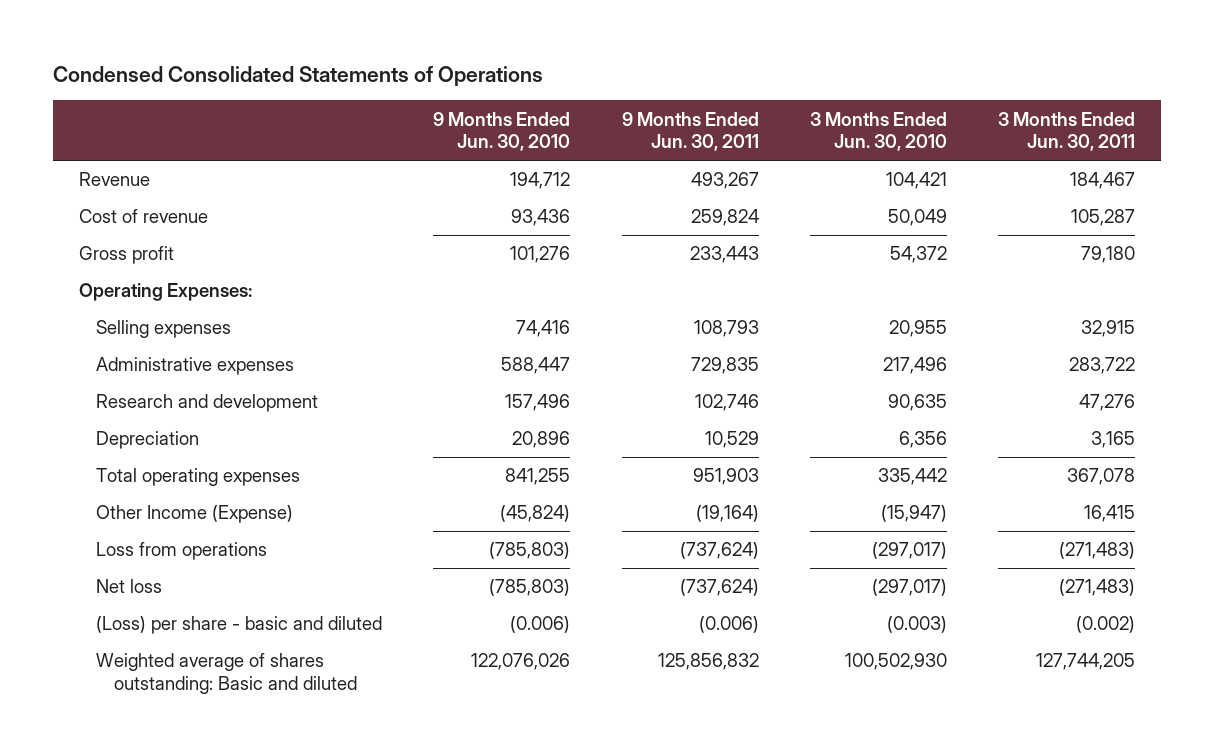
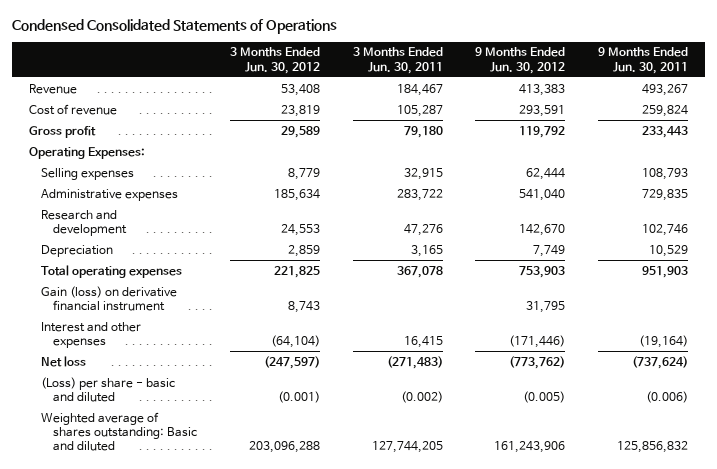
- | 9 Months Ended Jun. 30, 2010 | 9 Months Ended Jun. 30, 2011 | 3 Months Ended Jun. 30, 2010 | 3 Months Ended Jun. 30, 2011
+ | 3 Months Ended Jun. 30, 2012 | 3 Months Ended Jun. 30, 2011 | 9 Months Ended Jun. 30, 2012 | 9 Months Ended Jun. 30, 2011
- Other Income (Expense) | (45,824) | (19,164) | (15,947) | 16,415
- Loss from operations | (785,803) | (737,624) | (297,017) | (271,483)
+ Gain (loss) on derivative financial instrument | 8,743 | | 31,795 |
+ Interest and other expenses | (64,104) | 16,415 | (171,446) | (19,164)

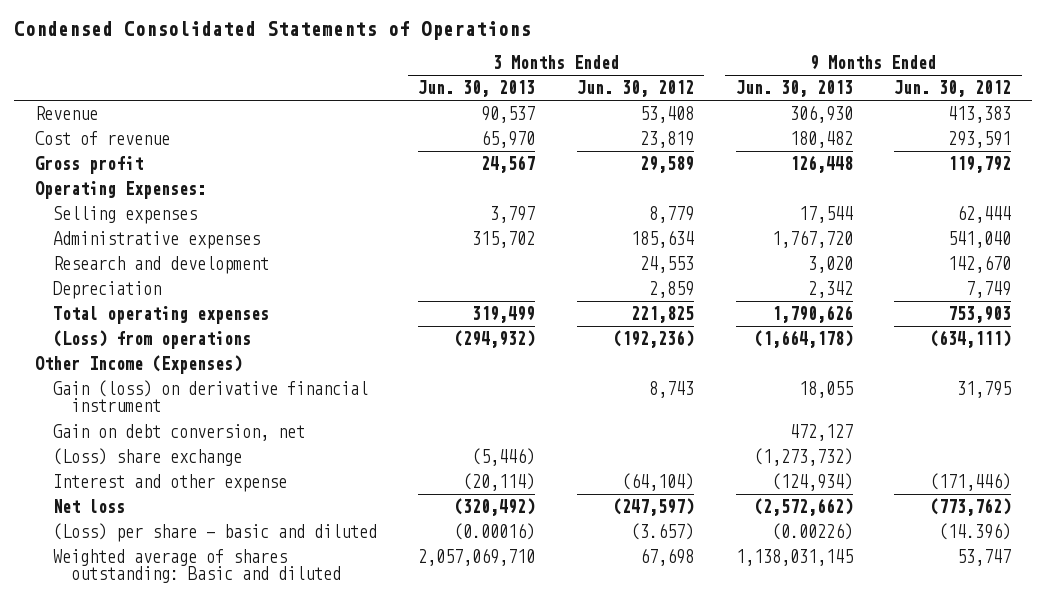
- | 3 Months Ended Jun. 30, 2012 | 3 Months Ended Jun. 30, 2011 | 9 Months Ended Jun. 30, 2012 | 9 Months Ended Jun. 30, 2011
+ | 3 Months Ended Jun. 30, 2013 | 3 Months Ended Jun. 30, 2012 | 9 Months Ended Jun. 30, 2013 | 9 Months Ended Jun. 30, 2012
+ (Loss) from operations | (294,932) | (192,236) | (1,664,178) | (634,111)
+ Other Income (Expenses)
- Interest and other expenses | (64,104) | 16,415 | (171,446) | (19,164)
+ Gain on debt conversion, net | | | 472,127 |
+ (Loss) share exchange | (5,446) | | (1,273,732) |
+ Interest and other expense | (20,114) | (64,104) | (124,934) | (171,446)
- (Loss) per share - basic and diluted | (0.001) | (0.002) | (0.005) | (0.006)
- Weighted average of shares outstanding: Basic and diluted | 203,096,288 | 127,744,205 | 161,243,906 | 125,856,832
+ (Loss) per share - basic and diluted | (0.00016) | (3.657) | (0.00226) | (14.396)
+ Weighted average of shares outstanding: Basic and diluted | 2,057,069,710 | 67,698 | 1,138,031,145 | 53,747

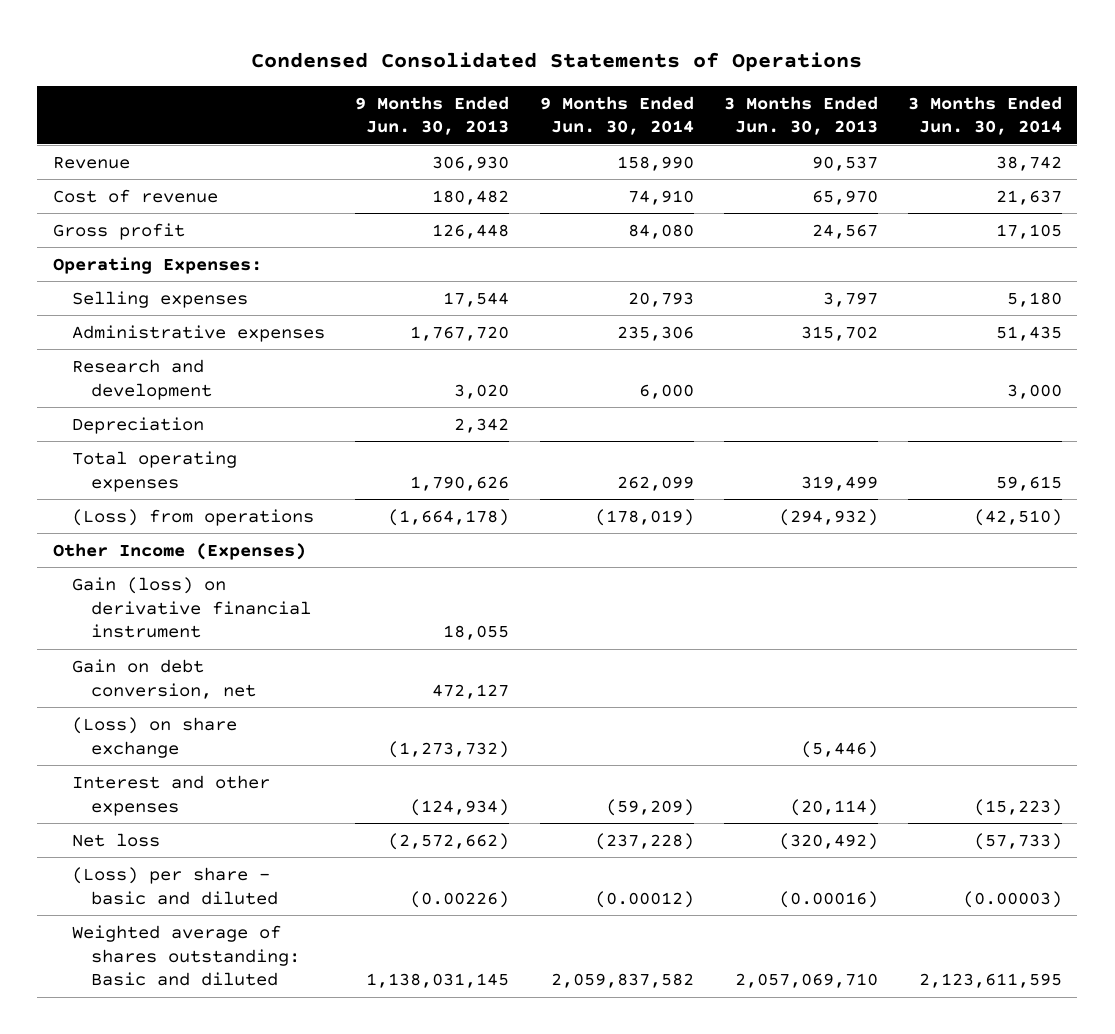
- | 3 Months Ended Jun. 30, 2013 | 3 Months Ended Jun. 30, 2012 | 9 Months Ended Jun. 30, 2013 | 9 Months Ended Jun. 30, 2012
+ | 9 Months Ended Jun. 30, 2013 | 9 Months Ended Jun. 30, 2014 | 3 Months Ended Jun. 30, 2013 | 3 Months Ended Jun. 30, 2014
- (Loss) share exchange | (5,446) | | (1,273,732) |
- Interest and other expense | (20,114) | (64,104) | (124,934) | (171,446)
+ (Loss) on share exchange | (1,273,732) | | (5,446) |
+ Interest and other expenses | (124,934) | (59,209) | (20,114) | (15,223)

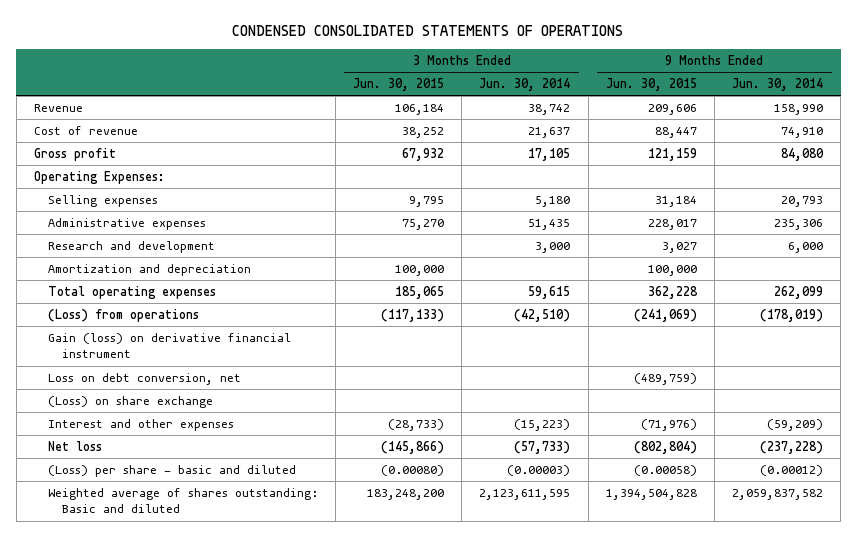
- Condensed Consolidated Statements of Operations
+ CONDENSED CONSOLIDATED STATEMENTS OF OPERATIONS
- | 9 Months Ended Jun. 30, 2013 | 9 Months Ended Jun. 30, 2014 | 3 Months Ended Jun. 30, 2013 | 3 Months Ended Jun. 30, 2014
+ | 3 Months Ended Jun. 30, 2015 | 3 Months Ended Jun. 30, 2014 | 9 Months Ended Jun. 30, 2015 | 9 Months Ended Jun. 30, 2014
- Depreciation | 2,342 | | |
+ Amortization and depreciation | 100,000 | | 100,000 |
- Other Income (Expenses)
- Gain on debt conversion, net | 472,127 | | |
+ Loss on debt conversion, net | | | (489,759) |

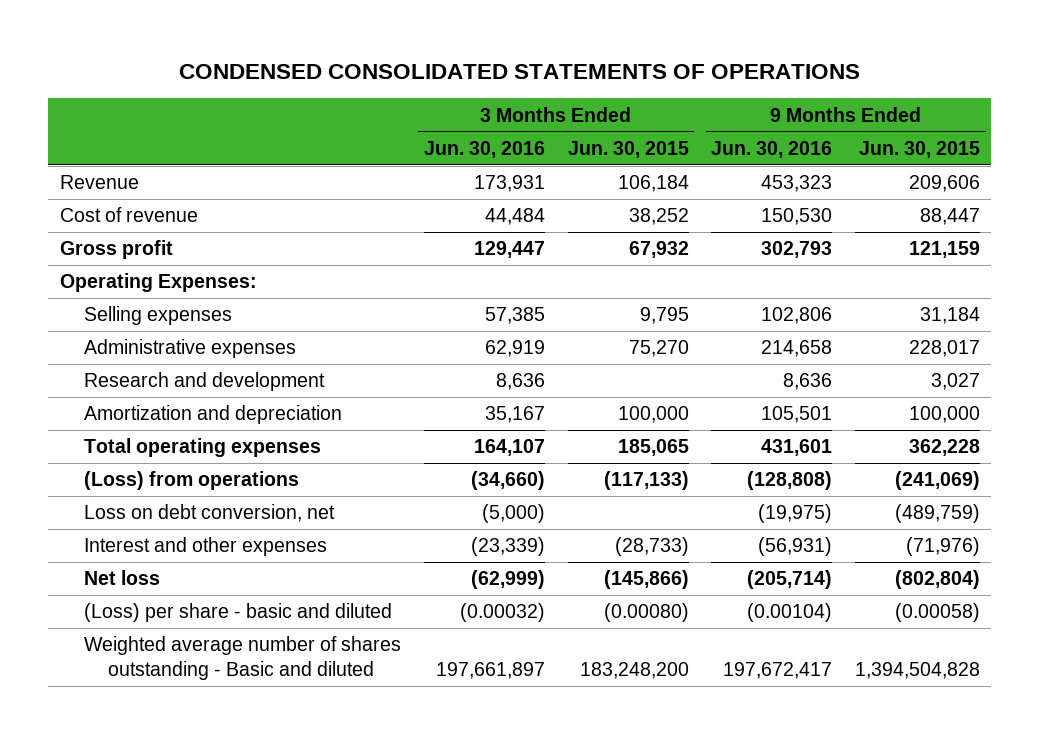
- | 3 Months Ended Jun. 30, 2015 | 3 Months Ended Jun. 30, 2014 | 9 Months Ended Jun. 30, 2015 | 9 Months Ended Jun. 30, 2014
+ | 3 Months Ended Jun. 30, 2016 | 3 Months Ended Jun. 30, 2015 | 9 Months Ended Jun. 30, 2016 | 9 Months Ended Jun. 30, 2015
- Gain (loss) on derivative financial instrument
- (Loss) on share exchange
- Weighted average of shares outstanding: Basic and diluted | 183,248,200 | 2,123,611,595 | 1,394,504,828 | 2,059,837,582
+ Weighted average number of shares outstanding - Basic and diluted | 197,661,897 | 183,248,200 | 197,672,417 | 1,394,504,828

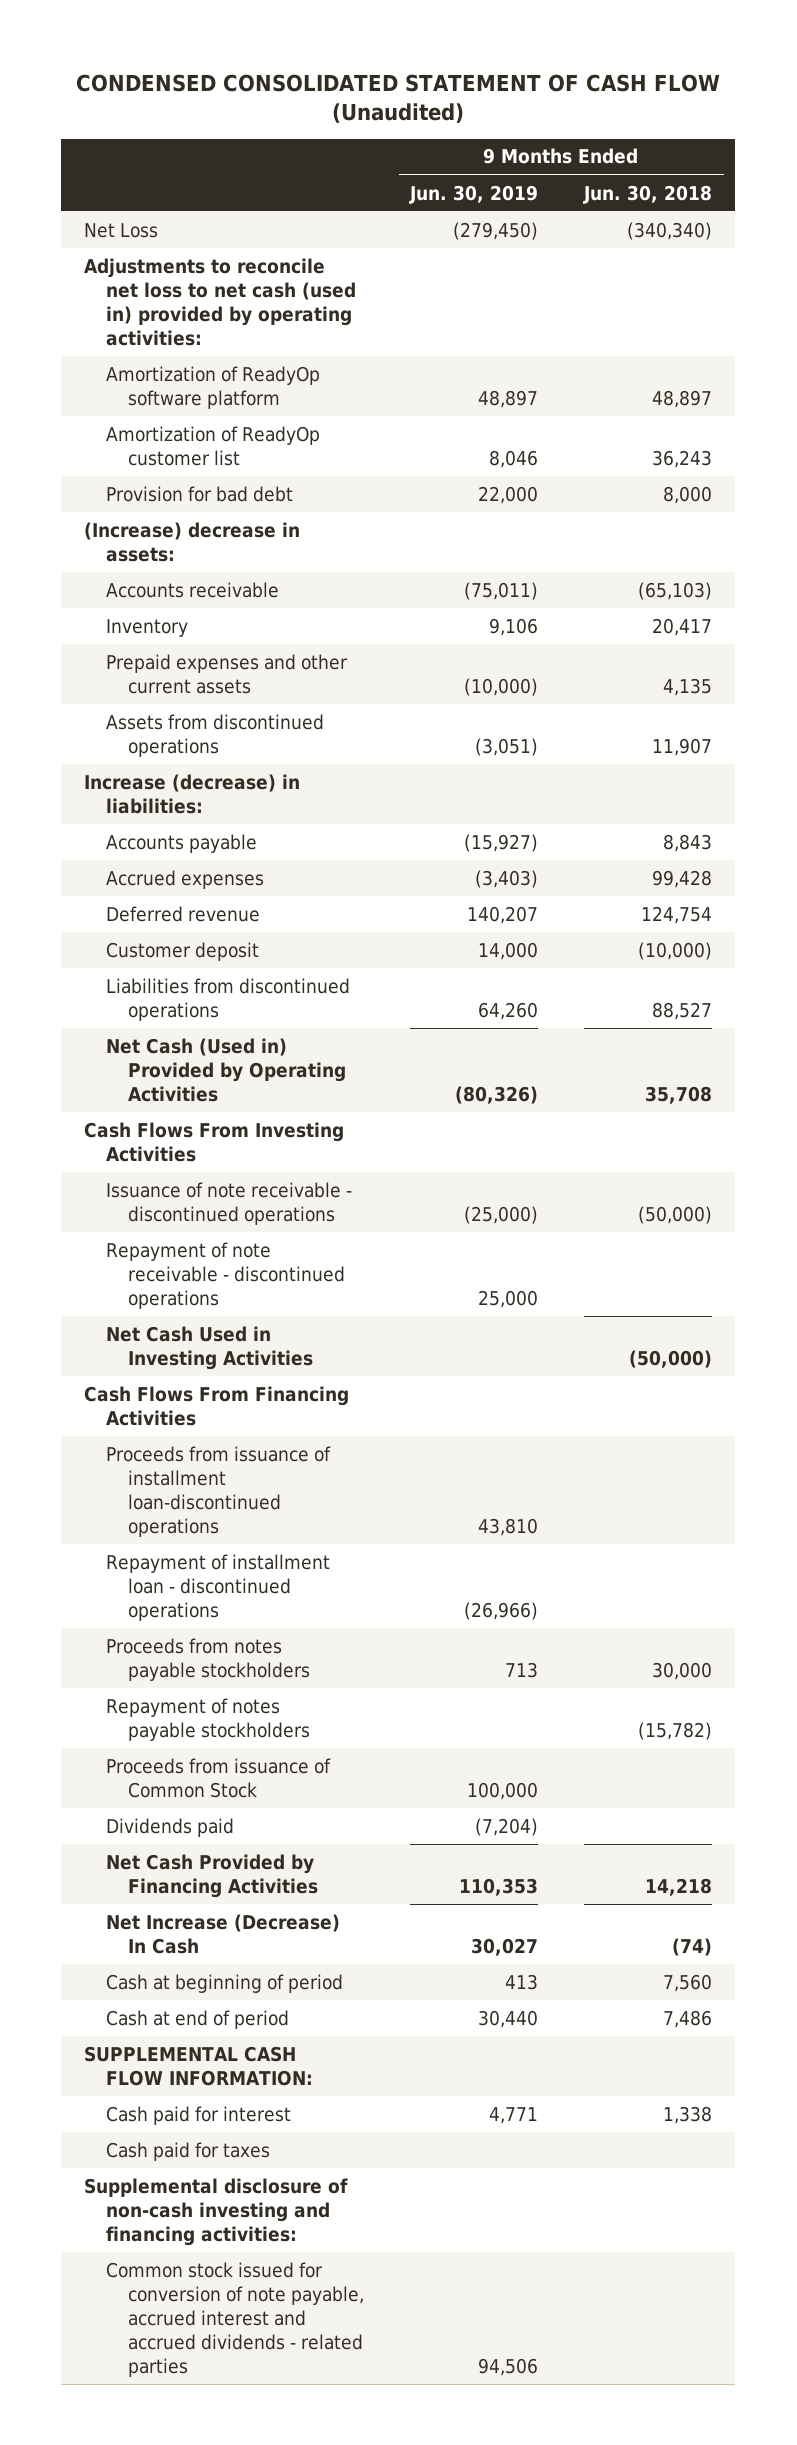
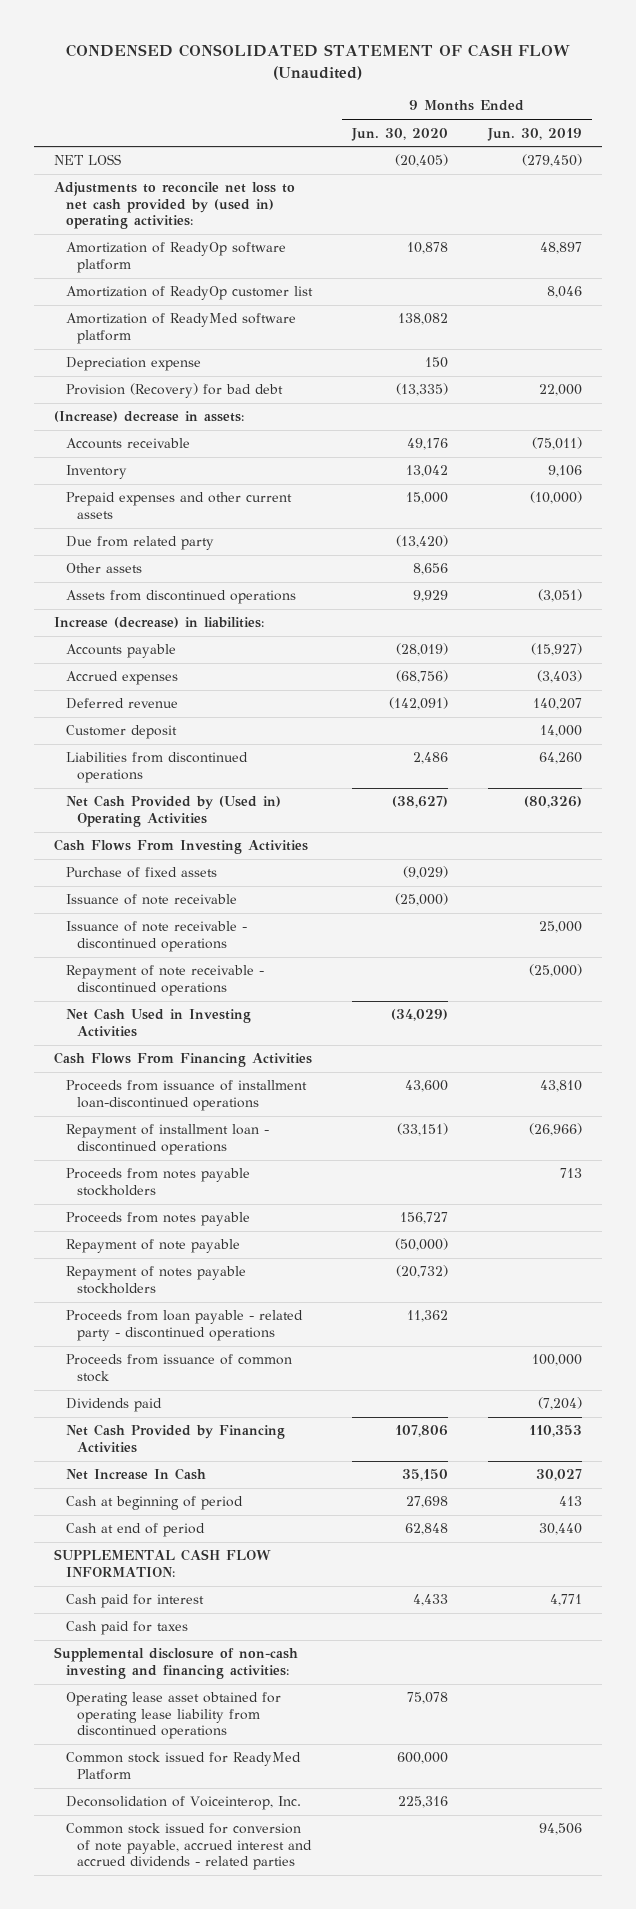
- | 9 Months Ended Jun. 30, 2019 | 9 Months Ended Jun. 30, 2018
+ | 9 Months Ended Jun. 30, 2020 | 9 Months Ended Jun. 30, 2019
- Net Loss | (279,450) | (340,340)
- Adjustments to reconcile net loss to net cash (used in) provided by operating activities:
+ NET LOSS | (20,405) | (279,450)
+ Adjustments to reconcile net loss to net cash provided by (used in) operating activities:
- Provision for bad debt | 22,000 | 8,000
+ Amortization of ReadyMed software platform | 138,082 |
+ Depreciation expense | 150 |
+ Provision (Recovery) for bad debt | (13,335) | 22,000
+ Due from related party | (13,420) |
+ Other assets | 8,656 |
- Net Cash (Used in) Provided by Operating Activities | (80,326) | 35,708
+ Net Cash Provided by (Used in) Operating Activities | (38,627) | (80,326)
- Issuance of note receivable - discontinued operations | (25,000) | (50,000)
- Repayment of note receivable - discontinued operations | 25,000 |
+ Purchase of fixed assets | (9,029) |
+ Issuance of note receivable | (25,000) |
+ Issuance of note receivable - discontinued operations | | 25,000
+ Repayment of note receivable - discontinued operations | | (25,000)
+ Proceeds from notes payable | 156,727 |
+ Repayment of note payable | (50,000) |
- Proceeds from issuance of Common Stock | 100,000 |
+ Proceeds from loan payable - related party - discontinued operations | 11,362 |
+ Proceeds from issuance of common stock | | 100,000
- Net Increase (Decrease) In Cash | 30,027 | (74)
+ Net Increase In Cash | 35,150 | 30,027
+ Operating lease asset obtained for operating lease liability from discontinued operations | 75,078 |
+ Common stock issued for ReadyMed Platform | 600,000 |
+ Deconsolidation of Voiceinterop, Inc. | 225,316 |

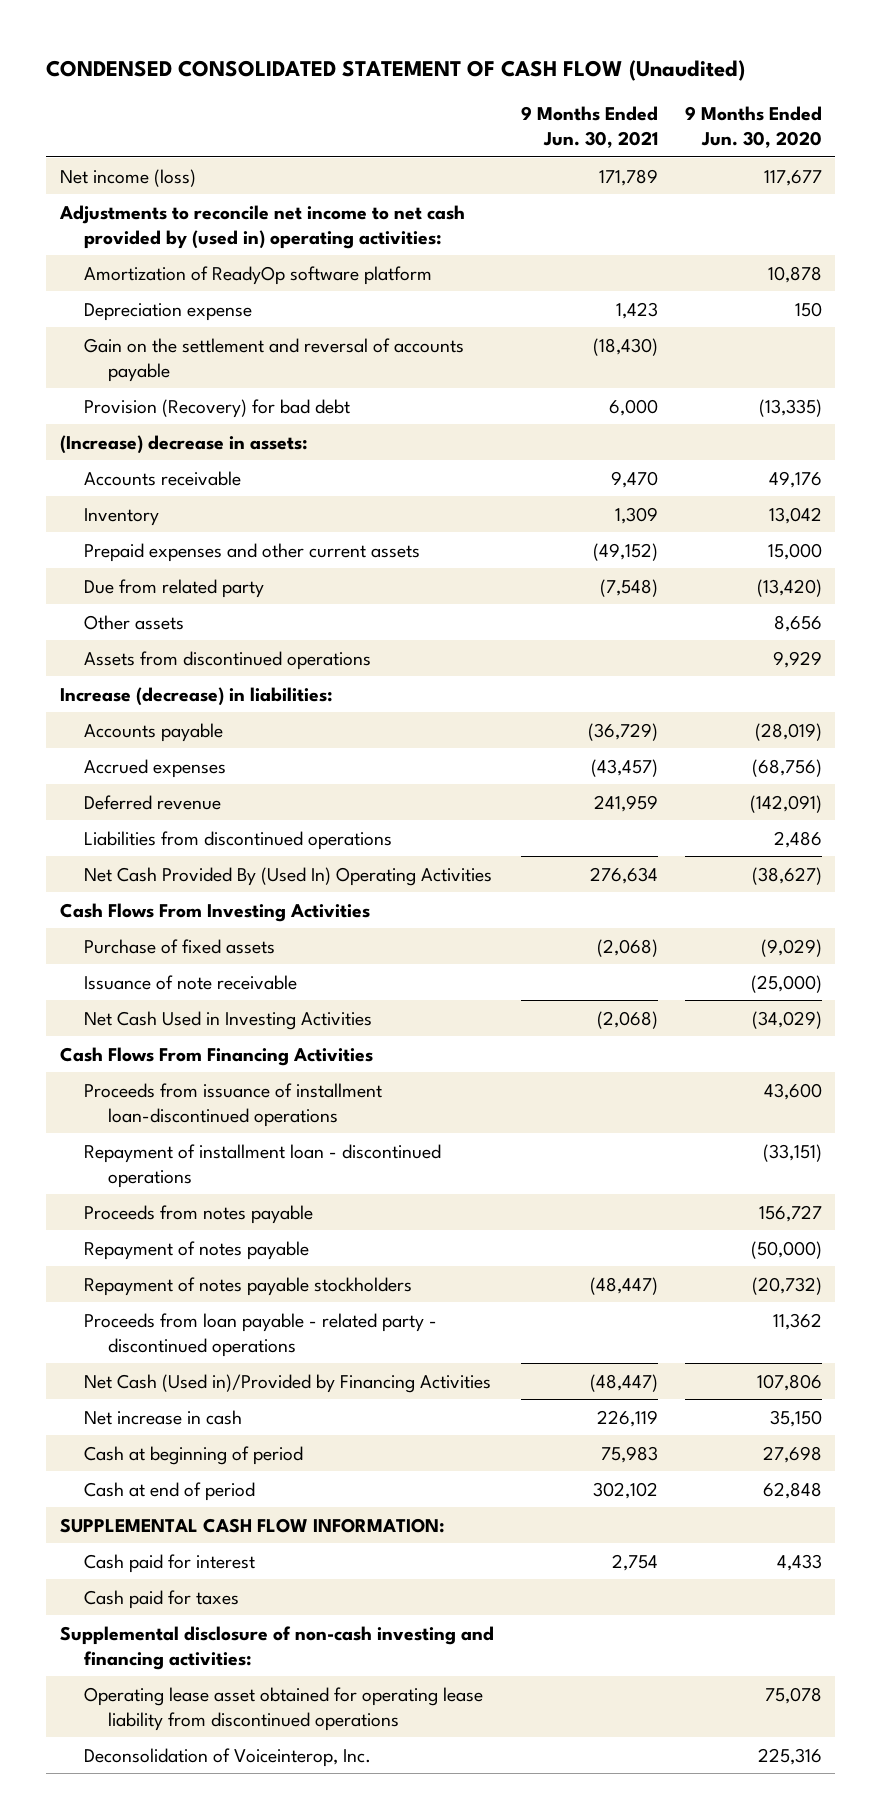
- | 9 Months Ended Jun. 30, 2020 | 9 Months Ended Jun. 30, 2019
+ | 9 Months Ended Jun. 30, 2021 | 9 Months Ended Jun. 30, 2020
- NET LOSS | (20,405) | (279,450)
- Adjustments to reconcile net loss to net cash provided by (used in) operating activities:
+ Net income (loss) | 171,789 | 117,677
+ Adjustments to reconcile net income to net cash provided by (used in) operating activities:
- Amortization of ReadyOp customer list | | 8,046
- Amortization of ReadyMed software platform | 138,082 |
+ Gain on the settlement and reversal of accounts payable | (18,430) |
- Customer deposit | | 14,000
- Net Cash Provided by (Used in) Operating Activities | (38,627) | (80,326)
+ Net Cash Provided By (Used In) Operating Activities | 276,634 | (38,627)
- Issuance of note receivable - discontinued operations | | 25,000
- Repayment of note receivable - discontinued operations | | (25,000)
- Proceeds from notes payable stockholders | | 713
- Repayment of note payable | (50,000) |
+ Repayment of notes payable | | (50,000)
- Proceeds from issuance of common stock | | 100,000
- Dividends paid | | (7,204)
- Net Cash Provided by Financing Activities | 107,806 | 110,353
- Net Increase In Cash | 35,150 | 30,027
+ Net Cash (Used in)/Provided by Financing Activities | (48,447) | 107,806
+ Net increase in cash | 226,119 | 35,150
- Common stock issued for ReadyMed Platform | 600,000 |
- Common stock issued for conversion of note payable, accrued interest and accrued dividends - related parties | | 94,506

